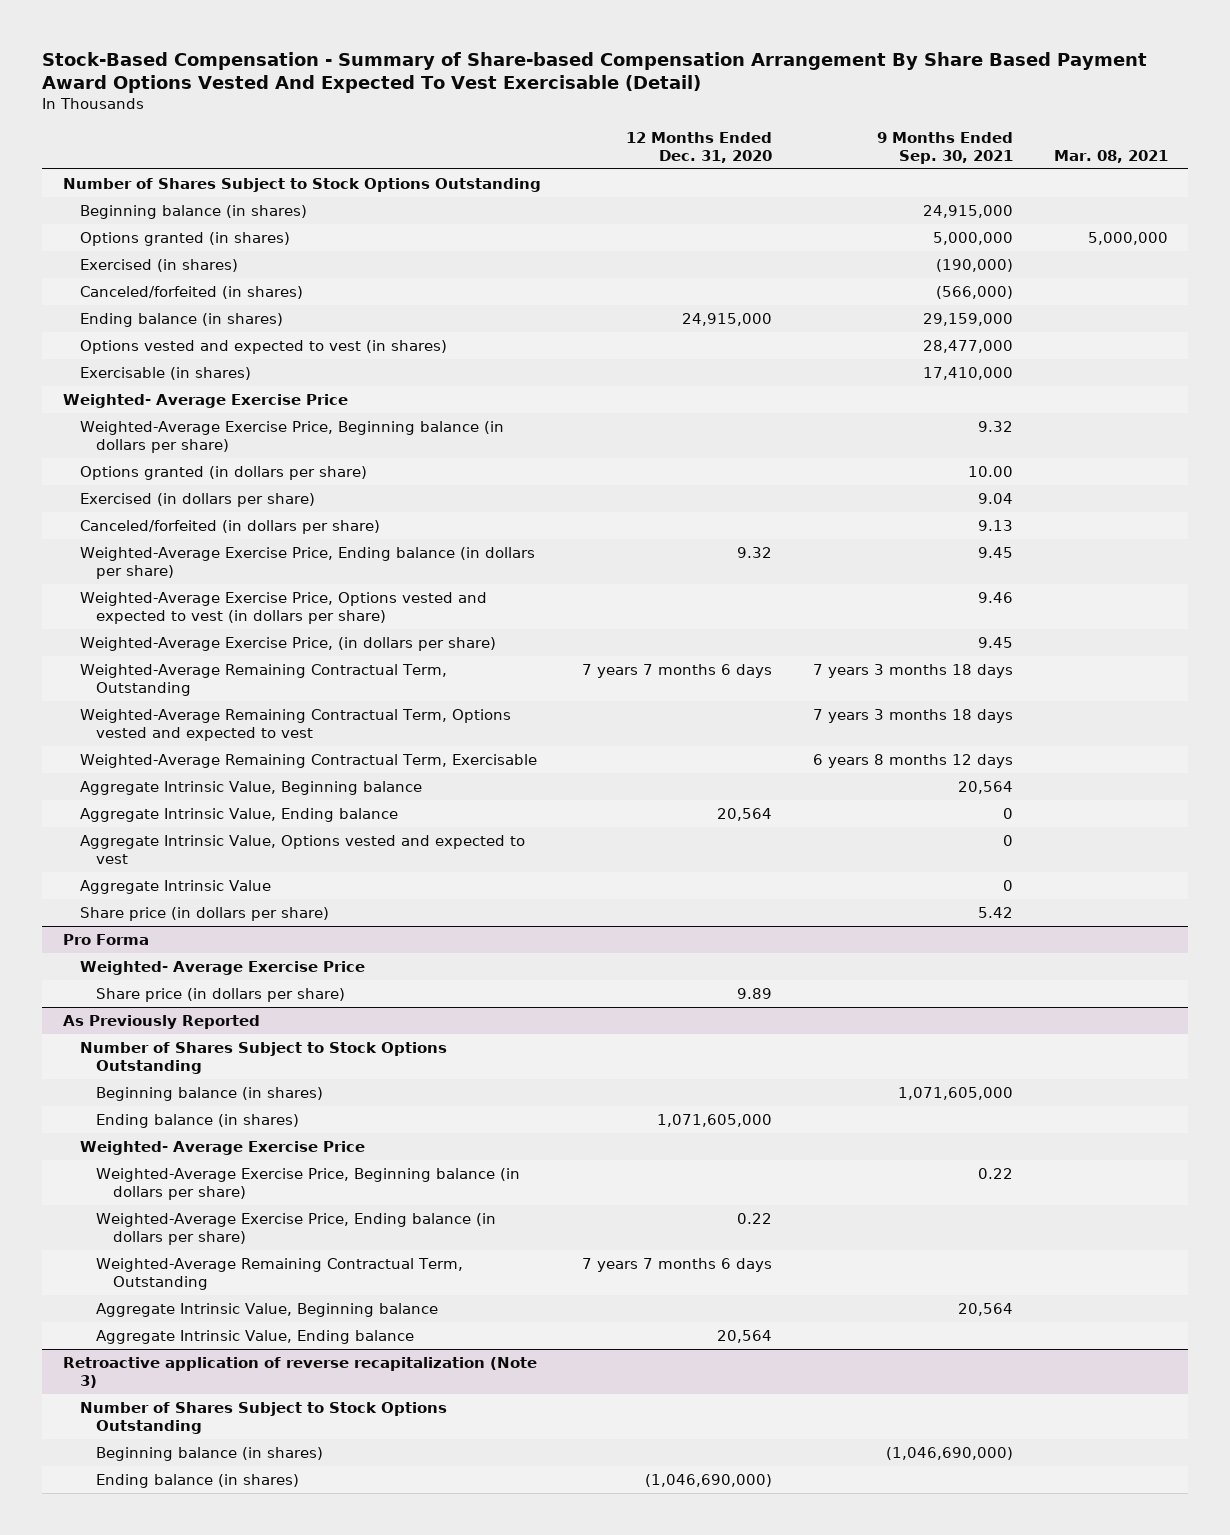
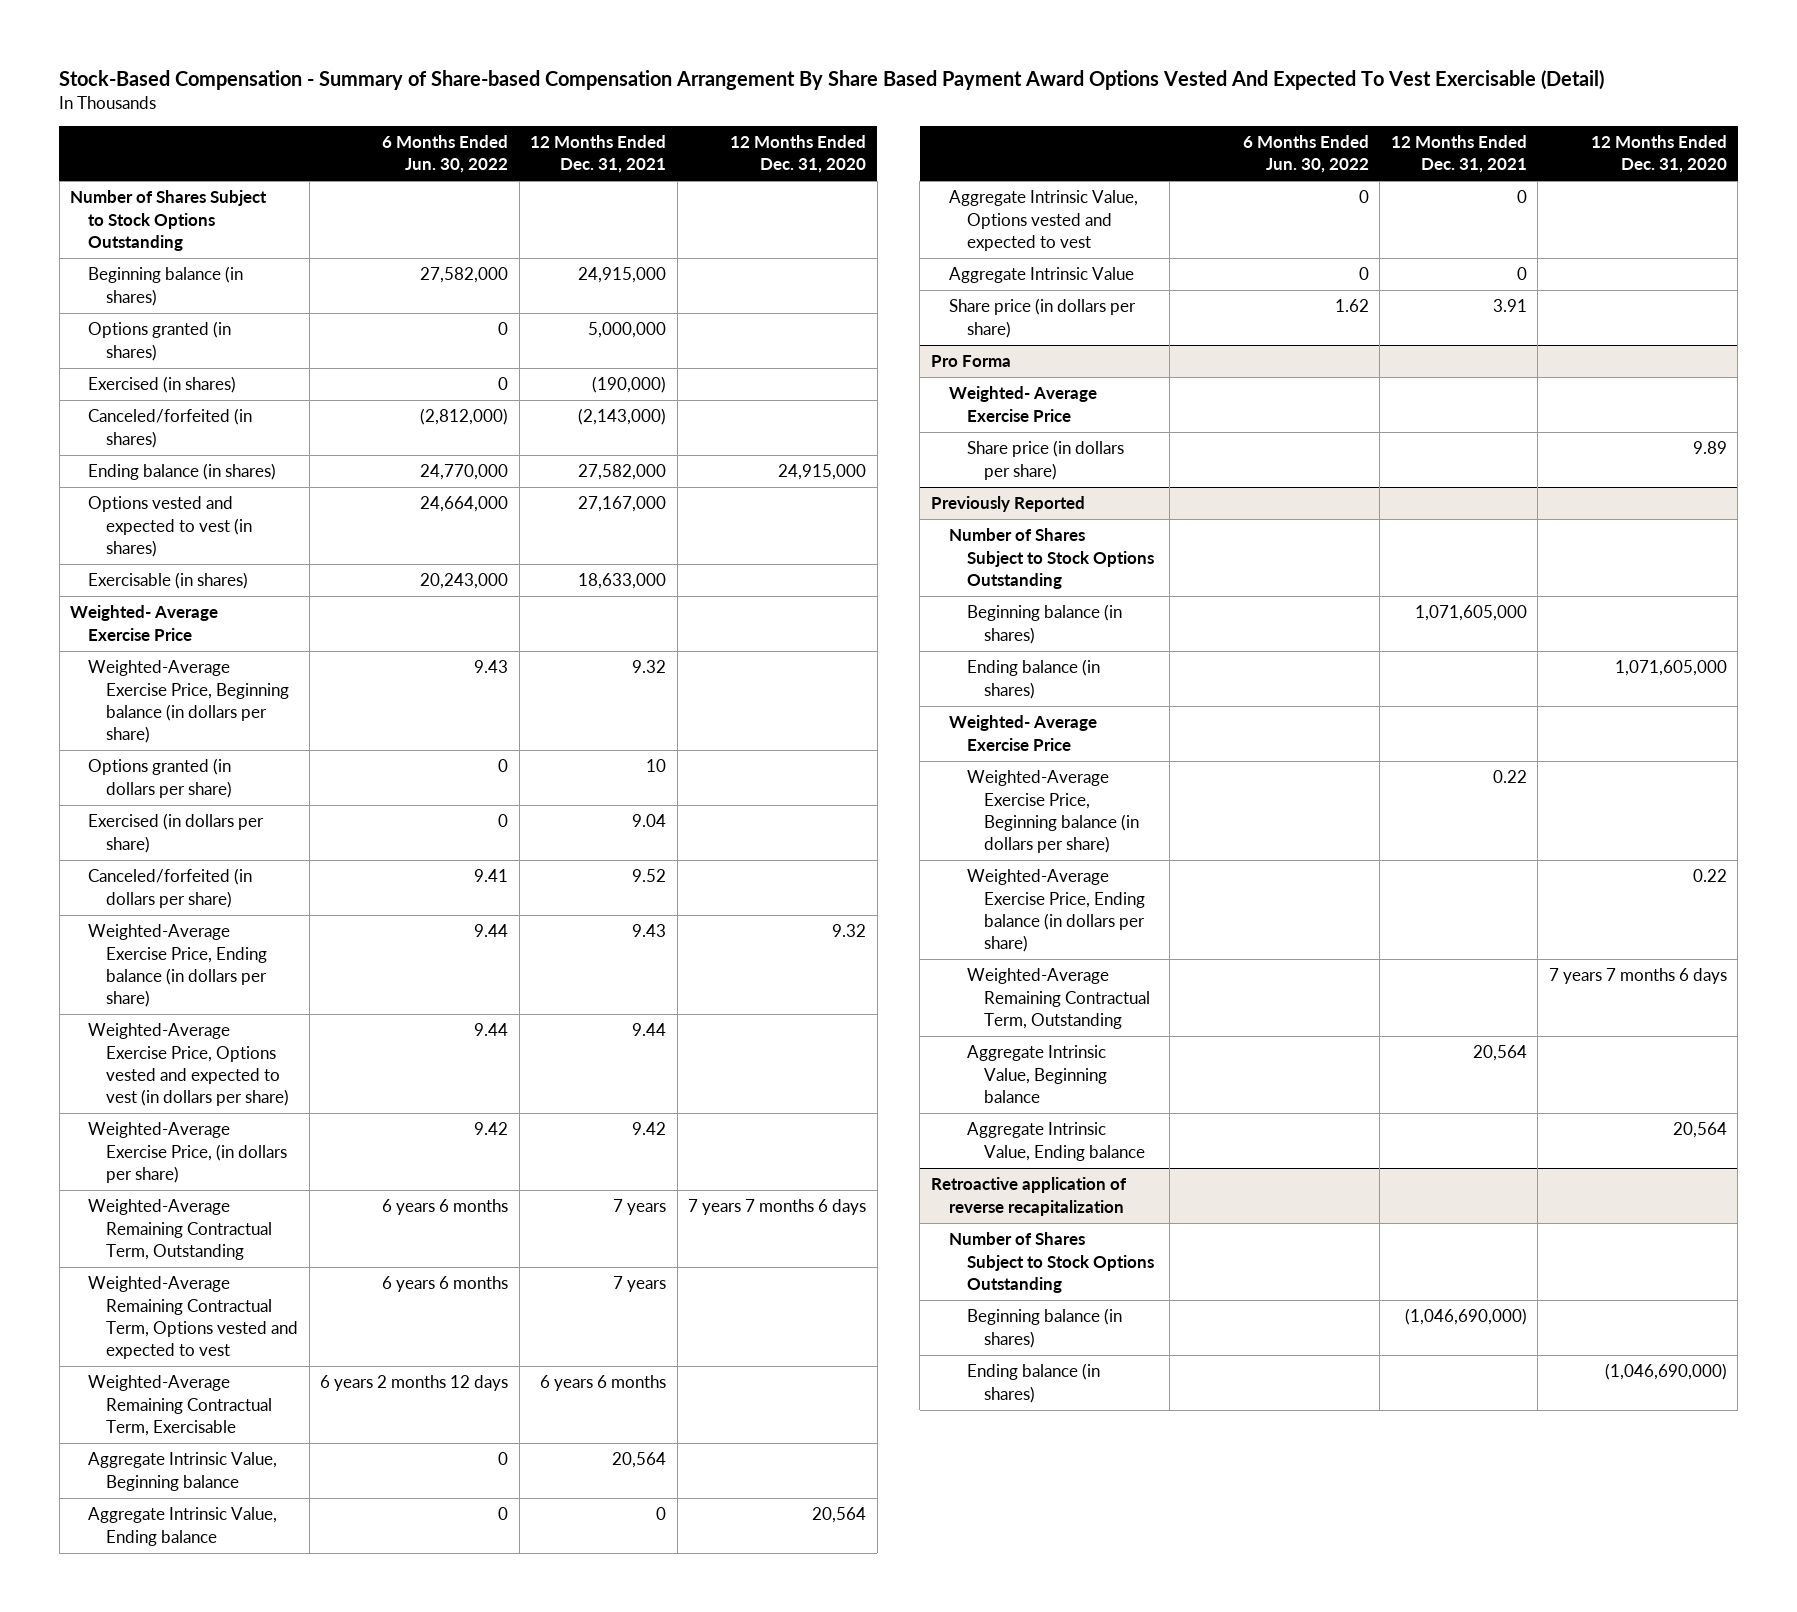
- | 12 Months Ended Dec. 31, 2020 | 9 Months Ended Sep. 30, 2021 | Mar. 08, 2021
+ | 6 Months Ended Jun. 30, 2022 | 12 Months Ended Dec. 31, 2021 | 12 Months Ended Dec. 31, 2020
- As Previously Reported
+ Previously Reported
- Retroactive application of reverse recapitalization (Note 3)
+ Retroactive application of reverse recapitalization

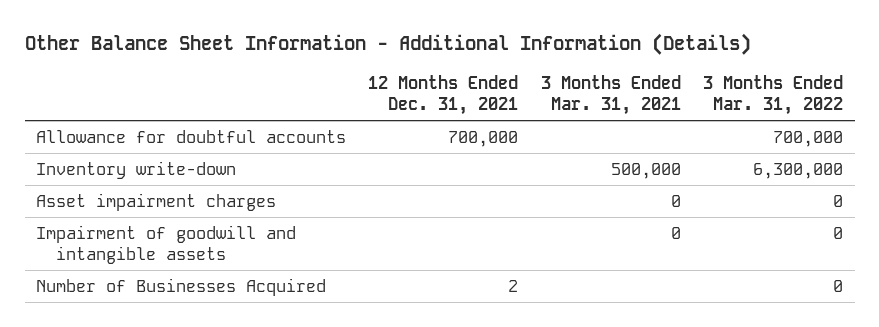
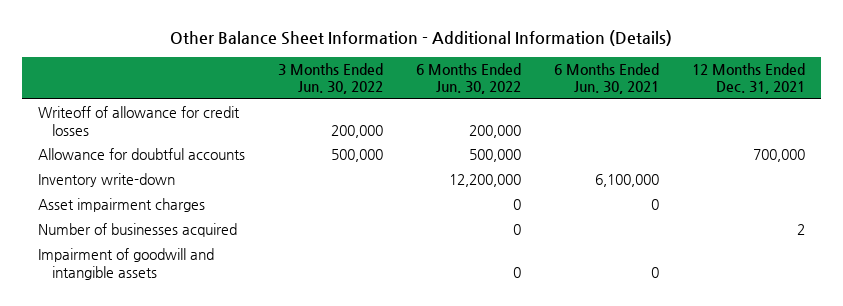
- | 12 Months Ended Dec. 31, 2021 | 3 Months Ended Mar. 31, 2021 | 3 Months Ended Mar. 31, 2022
+ | 3 Months Ended Jun. 30, 2022 | 6 Months Ended Jun. 30, 2022 | 6 Months Ended Jun. 30, 2021 | 12 Months Ended Dec. 31, 2021
+ Writeoff of allowance for credit losses | 200,000 | 200,000 | |
+ Number of businesses acquired | | 0 | | 2
- Number of Businesses Acquired | 2 | | 0

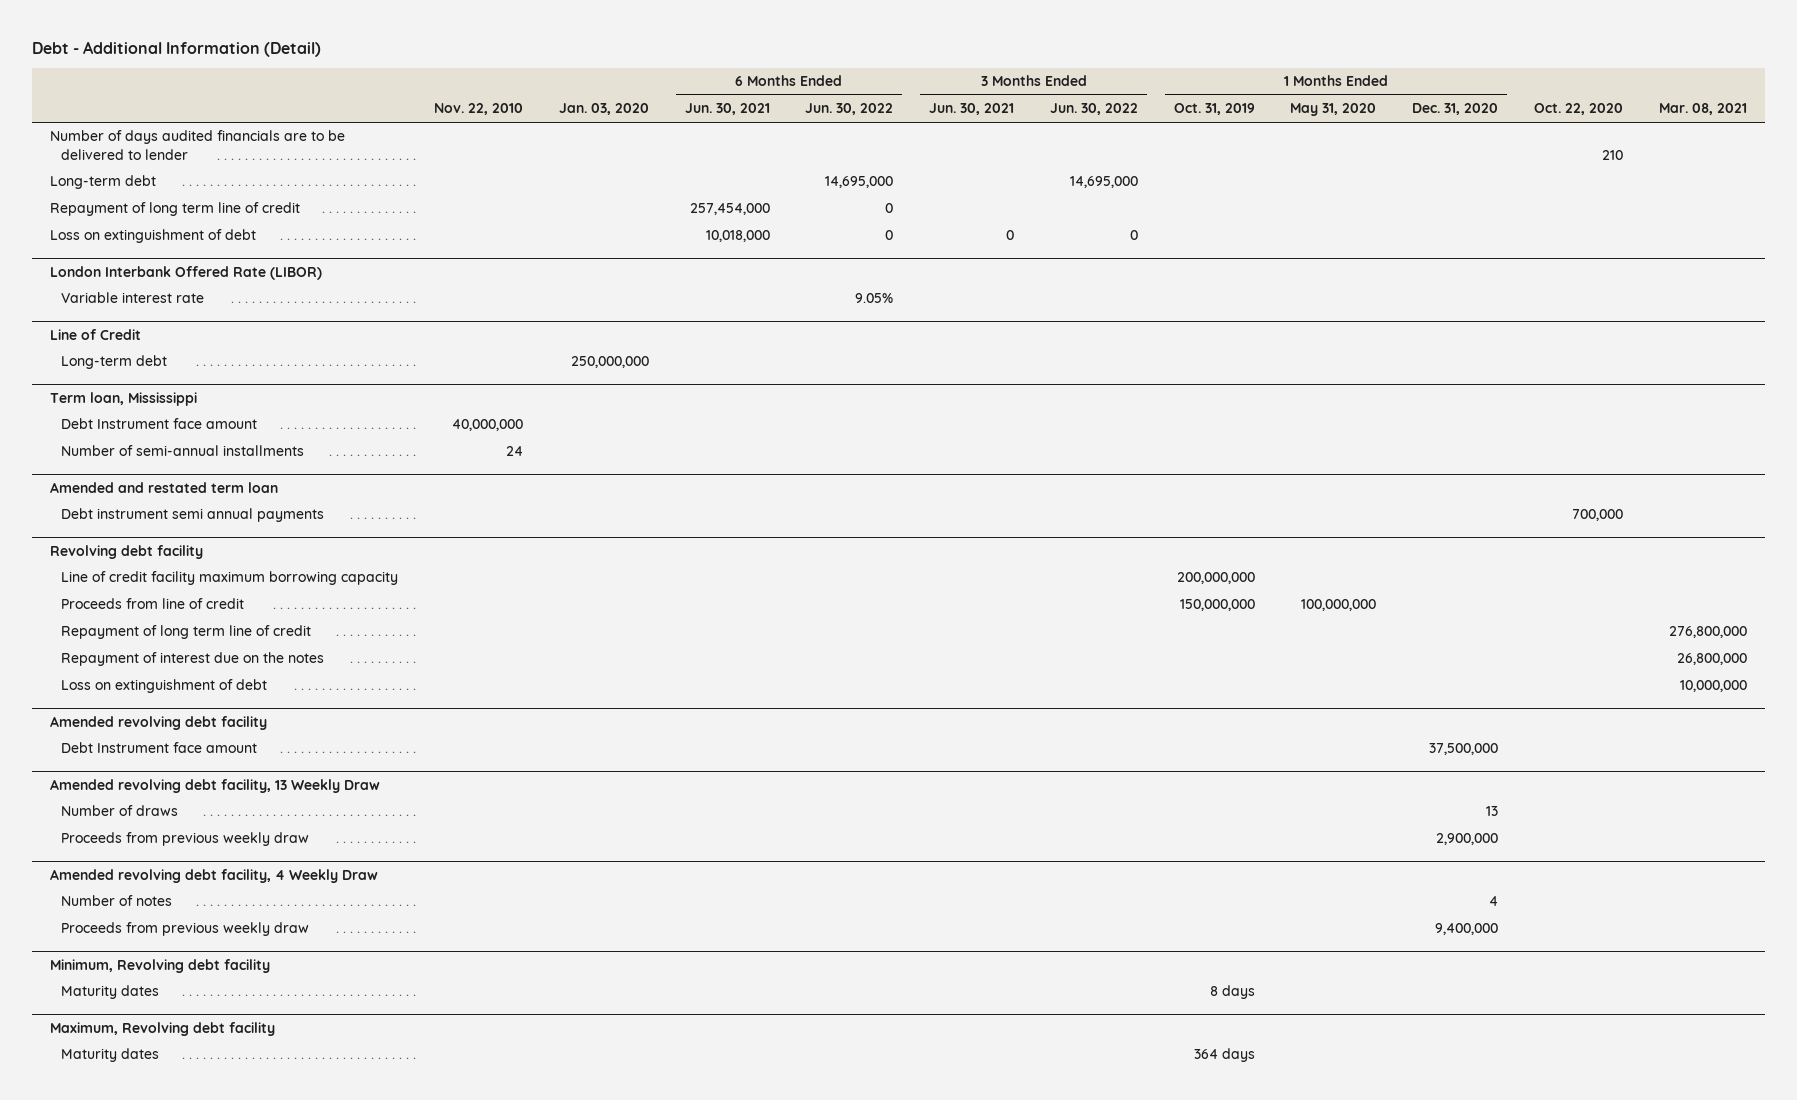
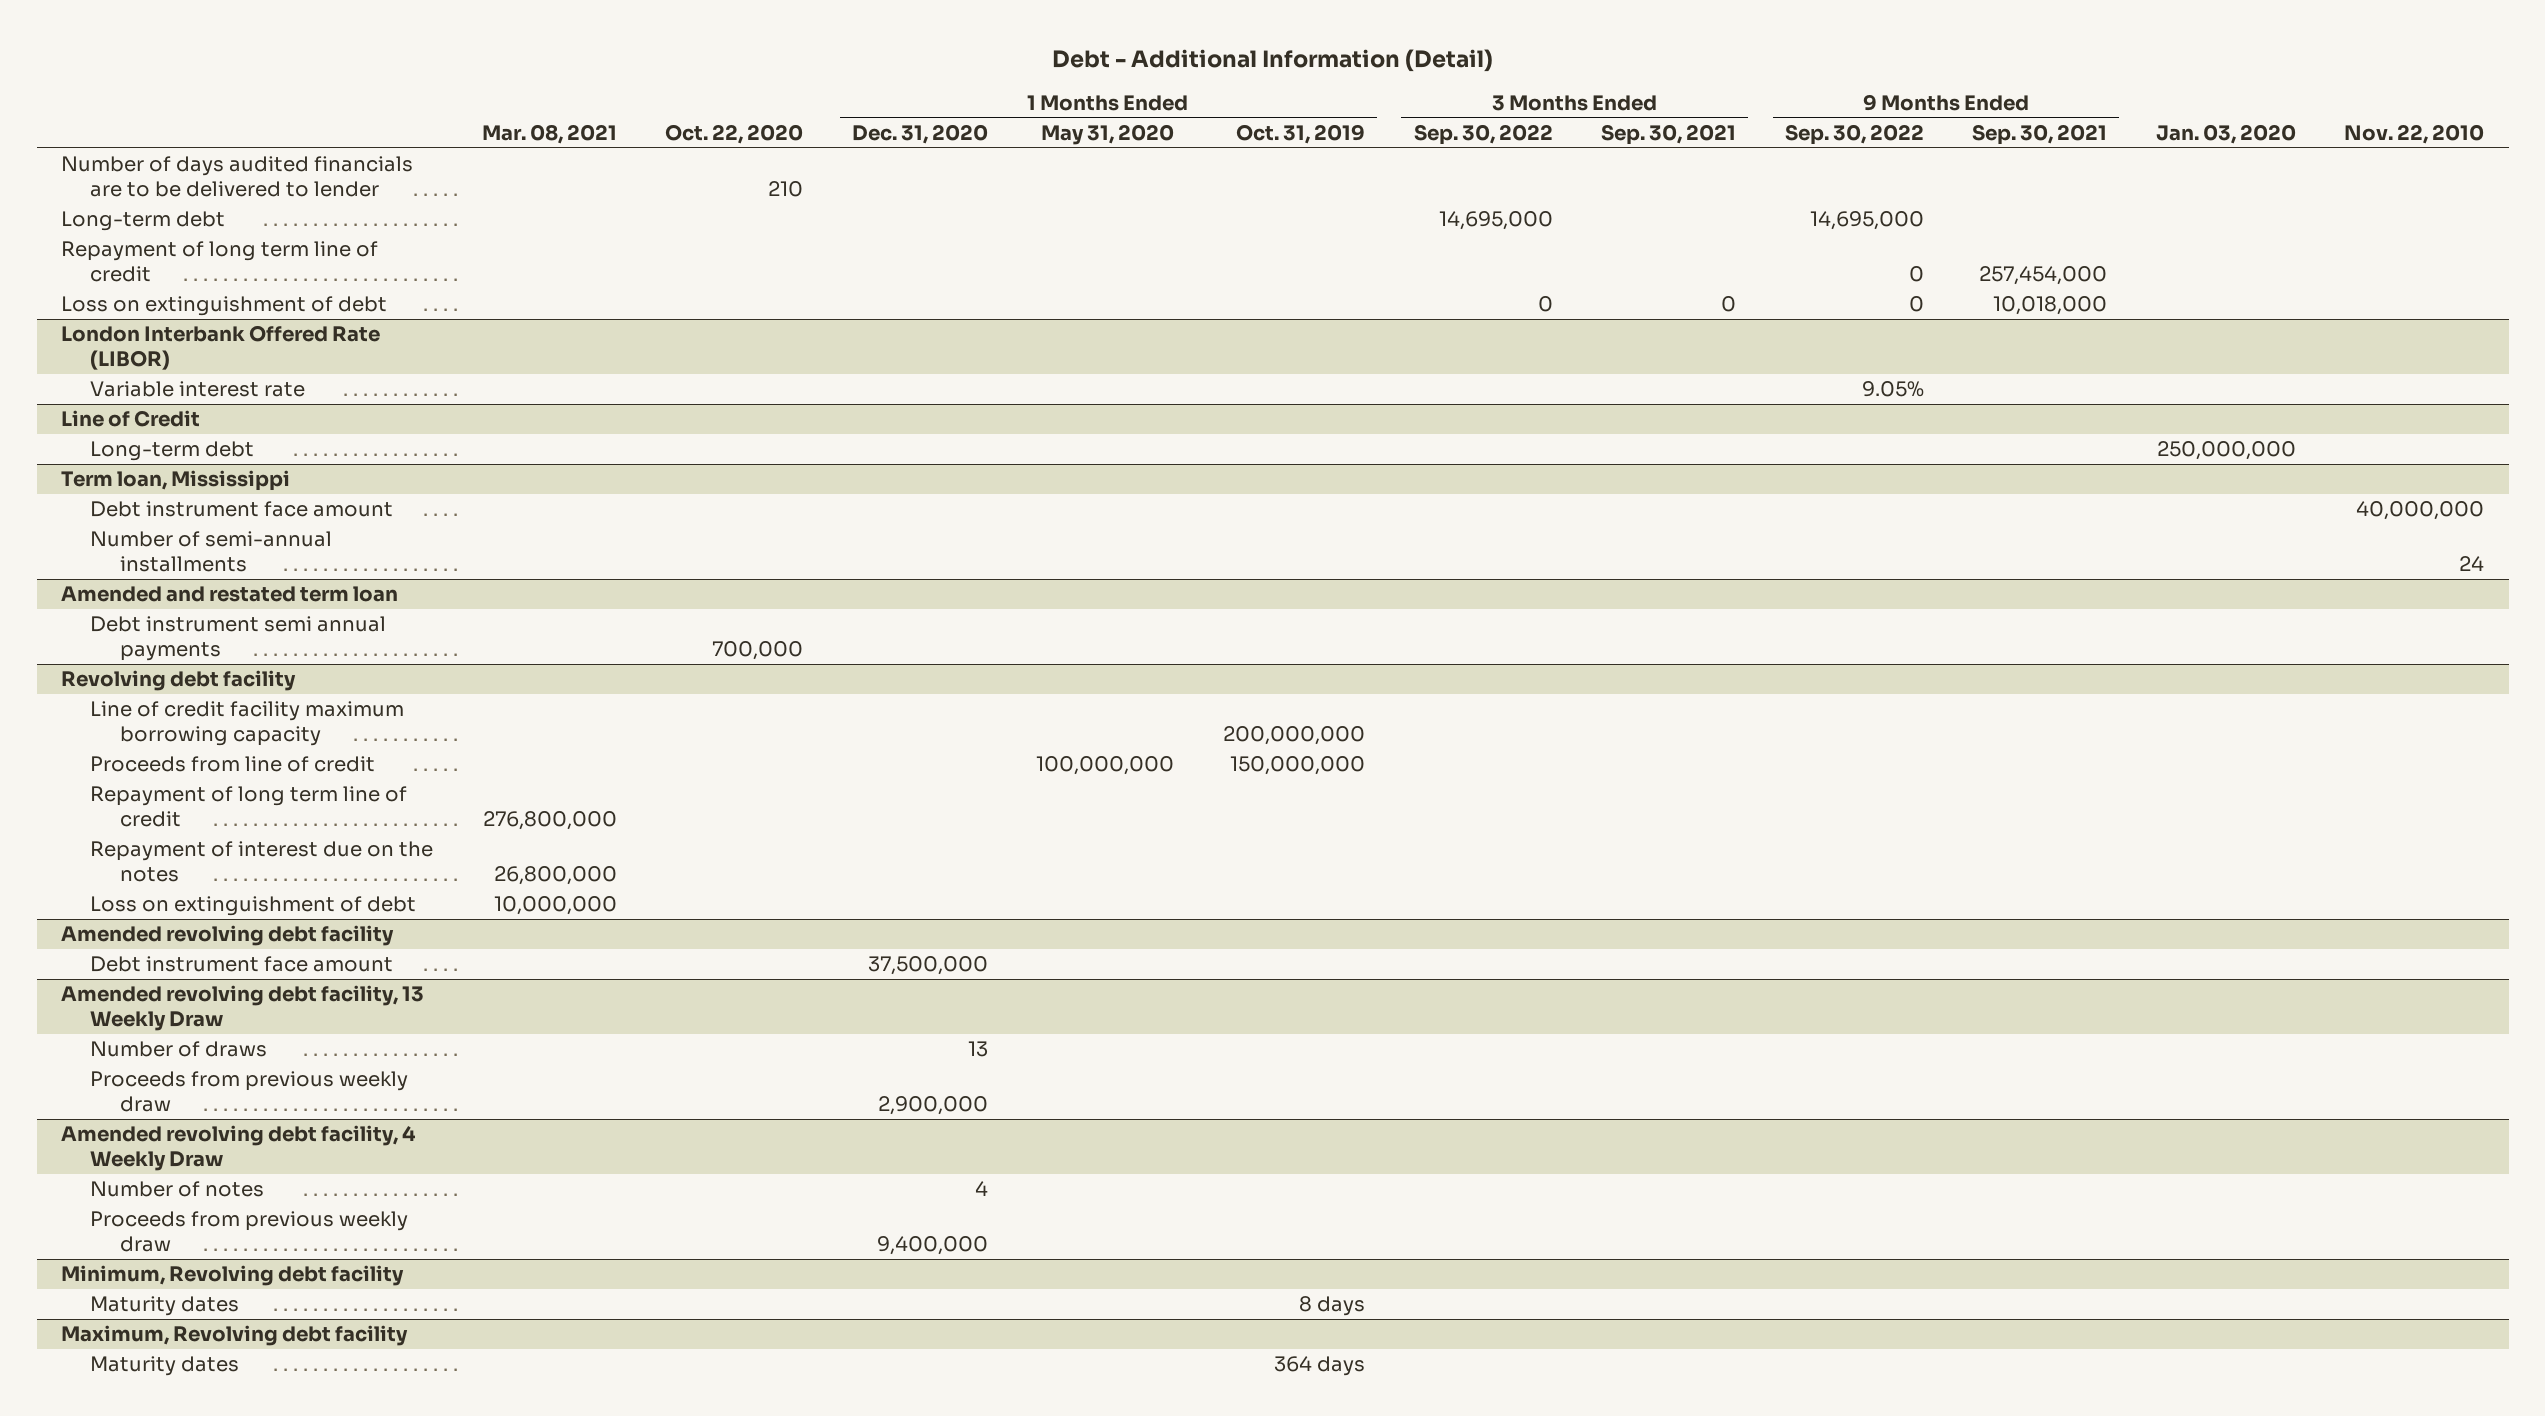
- | Nov. 22, 2010 | Jan. 03, 2020 | 6 Months Ended Jun. 30, 2021 | 6 Months Ended Jun. 30, 2022 | 3 Months Ended Jun. 30, 2021 | 3 Months Ended Jun. 30, 2022 | 1 Months Ended Oct. 31, 2019 | 1 Months Ended May 31, 2020 | 1 Months Ended Dec. 31, 2020 | Oct. 22, 2020 | Mar. 08, 2021
+ | Mar. 08, 2021 | Oct. 22, 2020 | 1 Months Ended Dec. 31, 2020 | 1 Months Ended May 31, 2020 | 1 Months Ended Oct. 31, 2019 | 3 Months Ended Sep. 30, 2022 | 3 Months Ended Sep. 30, 2021 | 9 Months Ended Sep. 30, 2022 | 9 Months Ended Sep. 30, 2021 | Jan. 03, 2020 | Nov. 22, 2010
@ Term loan, Mississippi
- Debt Instrument face amount | 40,000,000 | | | | | | | | | |
+ Debt instrument face amount | | | | | | | | | | | 40,000,000
@ Amended revolving debt facility
- Debt Instrument face amount | | | | | | | | | 37,500,000 | |
+ Debt instrument face amount | | | 37,500,000 | | | | | | | |

